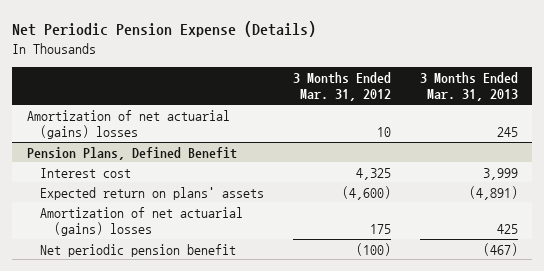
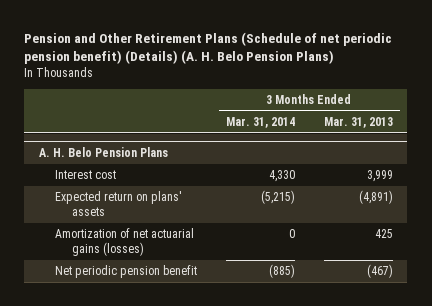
- Net Periodic Pension Expense (Details)
+ Pension and Other Retirement Plans (Schedule of net periodic pension benefit) (Details) (A. H. Belo Pension Plans)
- | 3 Months Ended Mar. 31, 2012 | 3 Months Ended Mar. 31, 2013
+ | 3 Months Ended Mar. 31, 2014 | 3 Months Ended Mar. 31, 2013
- Amortization of net actuarial (gains) losses | 10 | 245
- Pension Plans, Defined Benefit
+ A. H. Belo Pension Plans
- Amortization of net actuarial (gains) losses | 175 | 425
+ Amortization of net actuarial gains (losses) | 0 | 425

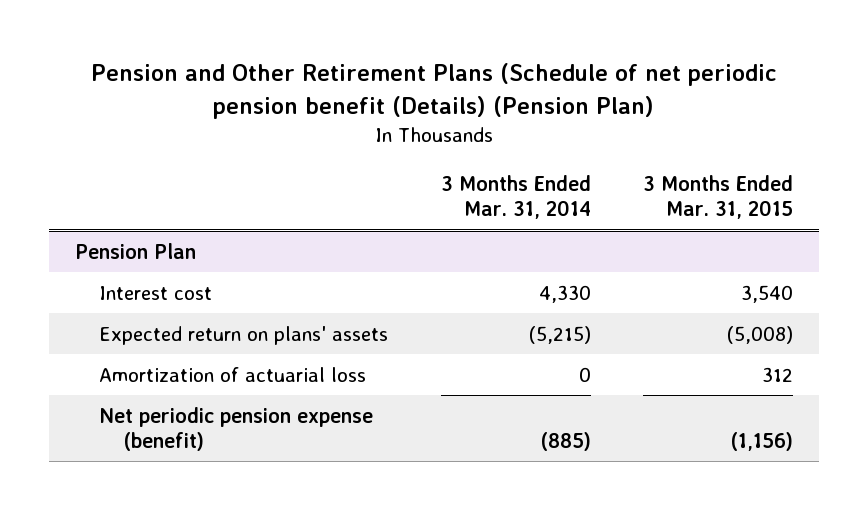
- Pension and Other Retirement Plans (Schedule of net periodic pension benefit) (Details) (A. H. Belo Pension Plans)
+ Pension and Other Retirement Plans (Schedule of net periodic pension benefit (Details) (Pension Plan)
- | 3 Months Ended Mar. 31, 2014 | 3 Months Ended Mar. 31, 2013
+ | 3 Months Ended Mar. 31, 2014 | 3 Months Ended Mar. 31, 2015
- A. H. Belo Pension Plans
+ Pension Plan
- Amortization of net actuarial gains (losses) | 0 | 425
- Net periodic pension benefit | (885) | (467)
+ Amortization of actuarial loss | 0 | 312
+ Net periodic pension expense (benefit) | (885) | (1,156)

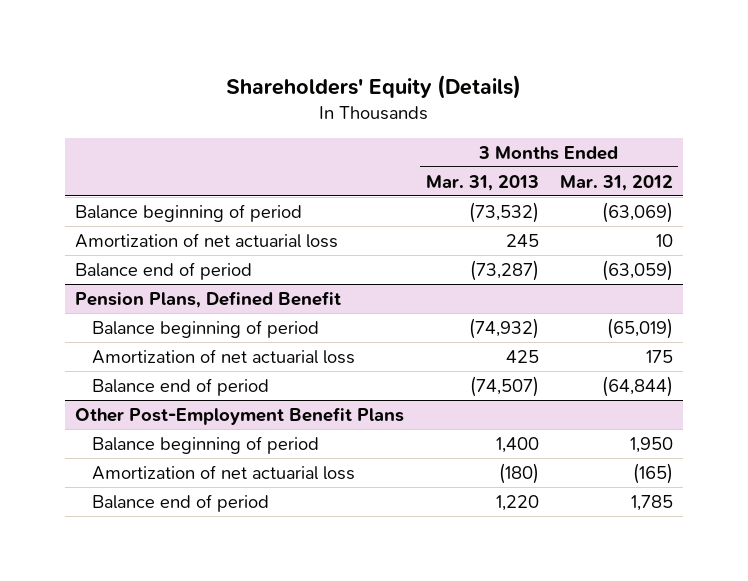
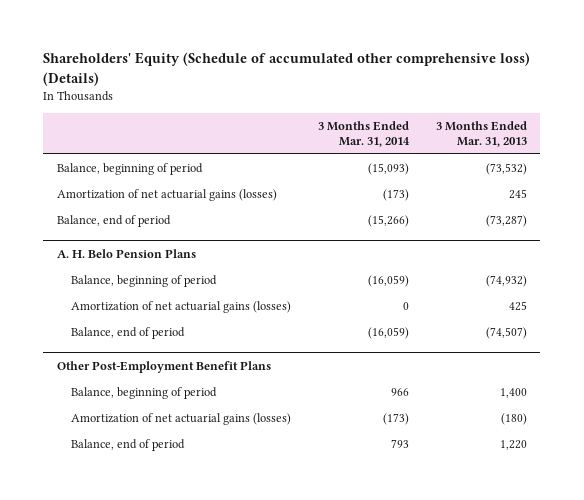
- Shareholders' Equity (Details)
+ Shareholders' Equity (Schedule of accumulated other comprehensive loss) (Details)
- | 3 Months Ended Mar. 31, 2013 | 3 Months Ended Mar. 31, 2012
+ | 3 Months Ended Mar. 31, 2014 | 3 Months Ended Mar. 31, 2013
- Balance beginning of period | (73,532) | (63,069)
- Amortization of net actuarial loss | 245 | 10
- Balance end of period | (73,287) | (63,059)
- Pension Plans, Defined Benefit
- Balance beginning of period | (74,932) | (65,019)
- Amortization of net actuarial loss | 425 | 175
- Balance end of period | (74,507) | (64,844)
+ Balance, beginning of period | (15,093) | (73,532)
+ Amortization of net actuarial gains (losses) | (173) | 245
+ Balance, end of period | (15,266) | (73,287)
+ A. H. Belo Pension Plans
+ Balance, beginning of period | (16,059) | (74,932)
+ Amortization of net actuarial gains (losses) | 0 | 425
+ Balance, end of period | (16,059) | (74,507)
@ Other Post-Employment Benefit Plans
- Balance beginning of period | 1,400 | 1,950
- Amortization of net actuarial loss | (180) | (165)
- Balance end of period | 1,220 | 1,785
+ Balance, beginning of period | 966 | 1,400
+ Amortization of net actuarial gains (losses) | (173) | (180)
+ Balance, end of period | 793 | 1,220

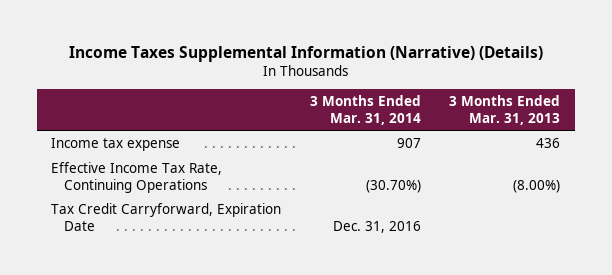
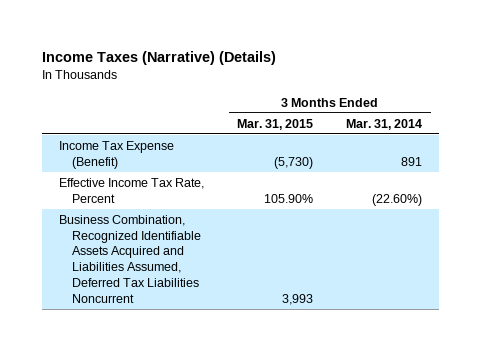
- Income Taxes Supplemental Information (Narrative) (Details)
+ Income Taxes (Narrative) (Details)
- | 3 Months Ended Mar. 31, 2014 | 3 Months Ended Mar. 31, 2013
+ | 3 Months Ended Mar. 31, 2015 | 3 Months Ended Mar. 31, 2014
- Income tax expense | 907 | 436
- Effective Income Tax Rate, Continuing Operations | (30.70%) | (8.00%)
- Tax Credit Carryforward, Expiration Date | Dec. 31, 2016 |
+ Income Tax Expense (Benefit) | (5,730) | 891
+ Effective Income Tax Rate, Percent | 105.90% | (22.60%)
+ Business Combination, Recognized Identifiable Assets Acquired and Liabilities Assumed, Deferred Tax Liabilities Noncurrent | 3,993 |

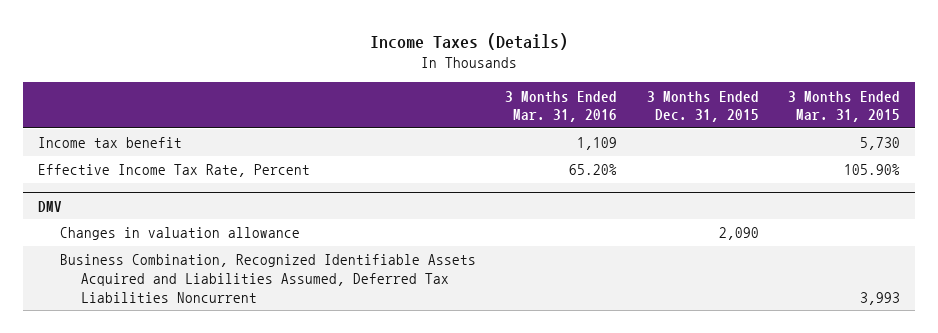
- Income Taxes (Narrative) (Details)
+ Income Taxes (Details)
- | 3 Months Ended Mar. 31, 2015 | 3 Months Ended Mar. 31, 2014
+ | 3 Months Ended Mar. 31, 2016 | 3 Months Ended Dec. 31, 2015 | 3 Months Ended Mar. 31, 2015
- Income Tax Expense (Benefit) | (5,730) | 891
+ Income tax benefit | 1,109 | | 5,730
+ DMV
+ Changes in valuation allowance | | 2,090 |

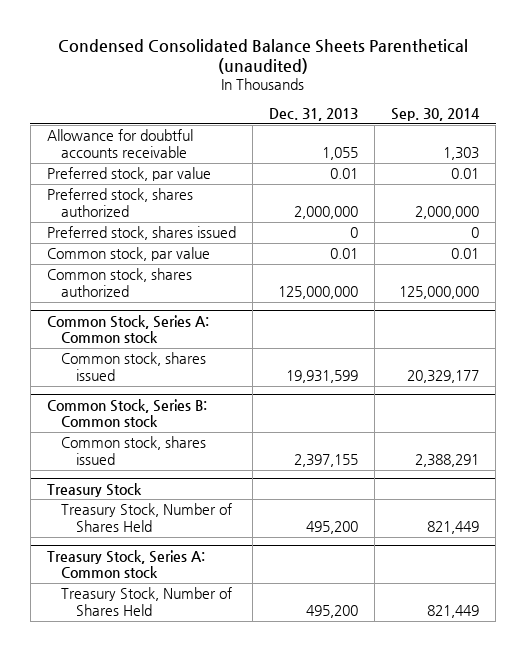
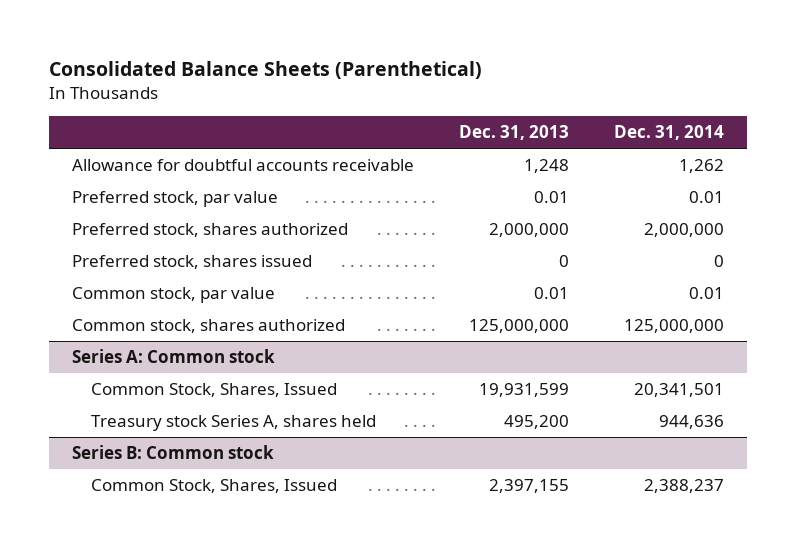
- Condensed Consolidated Balance Sheets Parenthetical (unaudited)
+ Consolidated Balance Sheets (Parenthetical)
- | Dec. 31, 2013 | Sep. 30, 2014
+ | Dec. 31, 2013 | Dec. 31, 2014
- Allowance for doubtful accounts receivable | 1,055 | 1,303
+ Allowance for doubtful accounts receivable | 1,248 | 1,262
- Common Stock, Series A: Common stock
- Common stock, shares issued | 19,931,599 | 20,329,177
- Common Stock, Series B: Common stock
- Common stock, shares issued | 2,397,155 | 2,388,291
- Treasury Stock
- Treasury Stock, Number of Shares Held | 495,200 | 821,449
- Treasury Stock, Series A: Common stock
- Treasury Stock, Number of Shares Held | 495,200 | 821,449
+ Series A: Common stock
+ Common Stock, Shares, Issued | 19,931,599 | 20,341,501
+ Treasury stock Series A, shares held | 495,200 | 944,636
+ Series B: Common stock
+ Common Stock, Shares, Issued | 2,397,155 | 2,388,237

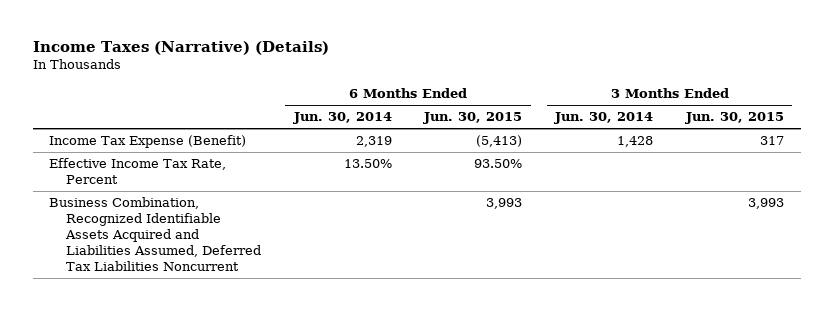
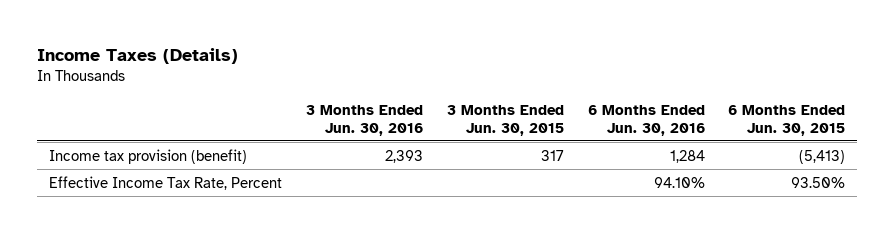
- Income Taxes (Narrative) (Details)
+ Income Taxes (Details)
- | 6 Months Ended Jun. 30, 2014 | 6 Months Ended Jun. 30, 2015 | 3 Months Ended Jun. 30, 2014 | 3 Months Ended Jun. 30, 2015
+ | 3 Months Ended Jun. 30, 2016 | 3 Months Ended Jun. 30, 2015 | 6 Months Ended Jun. 30, 2016 | 6 Months Ended Jun. 30, 2015
- Income Tax Expense (Benefit) | 2,319 | (5,413) | 1,428 | 317
+ Income tax provision (benefit) | 2,393 | 317 | 1,284 | (5,413)
- Business Combination, Recognized Identifiable Assets Acquired and Liabilities Assumed, Deferred Tax Liabilities Noncurrent | | 3,993 | | 3,993

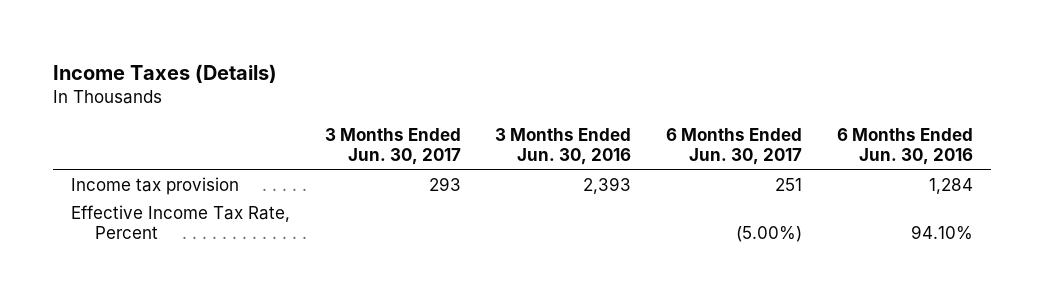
- | 3 Months Ended Jun. 30, 2016 | 3 Months Ended Jun. 30, 2015 | 6 Months Ended Jun. 30, 2016 | 6 Months Ended Jun. 30, 2015
+ | 3 Months Ended Jun. 30, 2017 | 3 Months Ended Jun. 30, 2016 | 6 Months Ended Jun. 30, 2017 | 6 Months Ended Jun. 30, 2016
- Income tax provision (benefit) | 2,393 | 317 | 1,284 | (5,413)
+ Income tax provision | 293 | 2,393 | 251 | 1,284

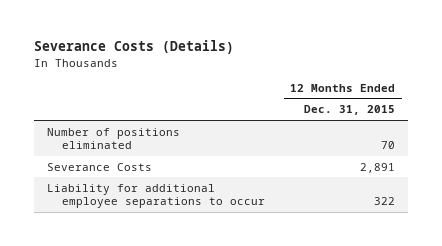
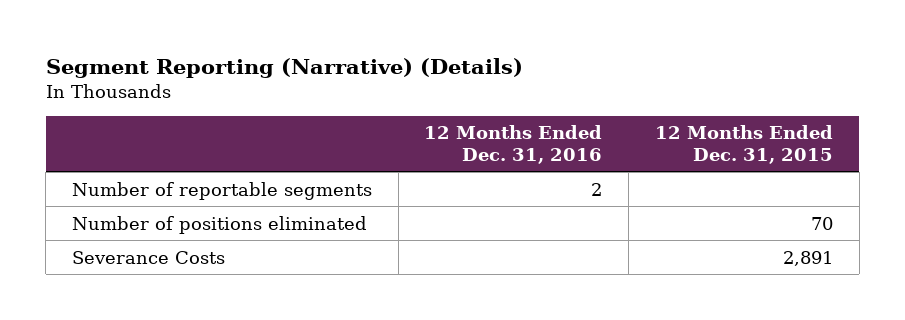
- Severance Costs (Details)
+ Segment Reporting (Narrative) (Details)
- | 12 Months Ended Dec. 31, 2015
+ | 12 Months Ended Dec. 31, 2016 | 12 Months Ended Dec. 31, 2015
+ Number of reportable segments | 2 |
- Liability for additional employee separations to occur | 322

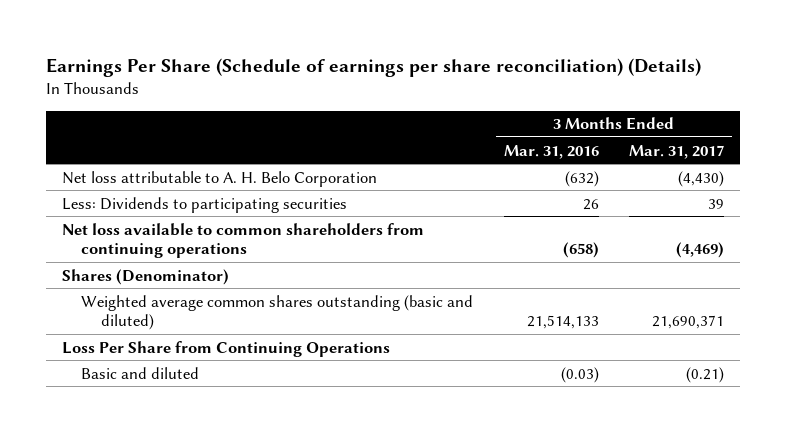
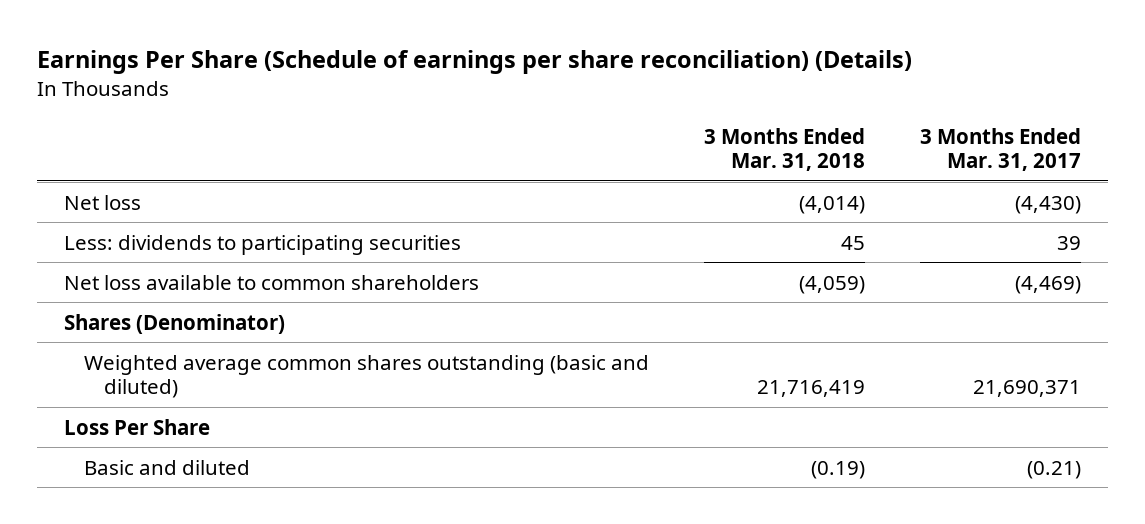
- | 3 Months Ended Mar. 31, 2016 | 3 Months Ended Mar. 31, 2017
+ | 3 Months Ended Mar. 31, 2018 | 3 Months Ended Mar. 31, 2017
- Net loss attributable to A. H. Belo Corporation | (632) | (4,430)
- Less: Dividends to participating securities | 26 | 39
- Net loss available to common shareholders from continuing operations | (658) | (4,469)
+ Net loss | (4,014) | (4,430)
+ Less: dividends to participating securities | 45 | 39
+ Net loss available to common shareholders | (4,059) | (4,469)
- Loss Per Share from Continuing Operations
+ Loss Per Share

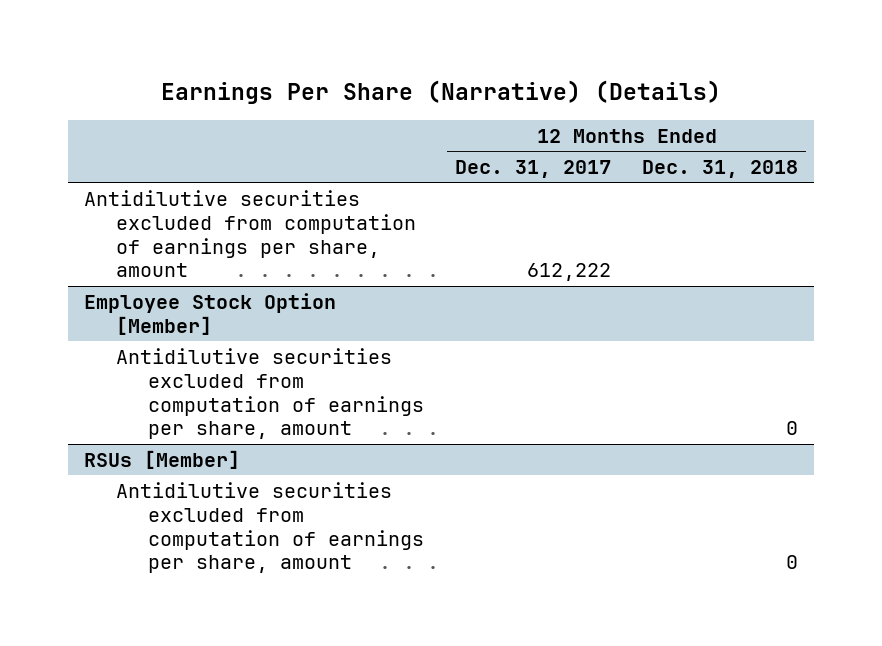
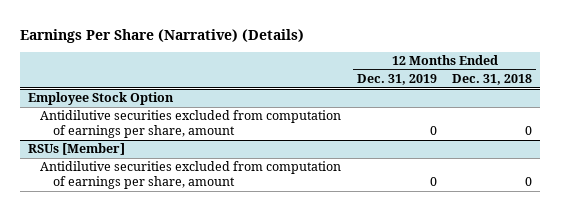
- | 12 Months Ended Dec. 31, 2017 | 12 Months Ended Dec. 31, 2018
+ | 12 Months Ended Dec. 31, 2019 | 12 Months Ended Dec. 31, 2018
- Antidilutive securities excluded from computation of earnings per share, amount | 612,222 |
- Employee Stock Option [Member]
+ Employee Stock Option

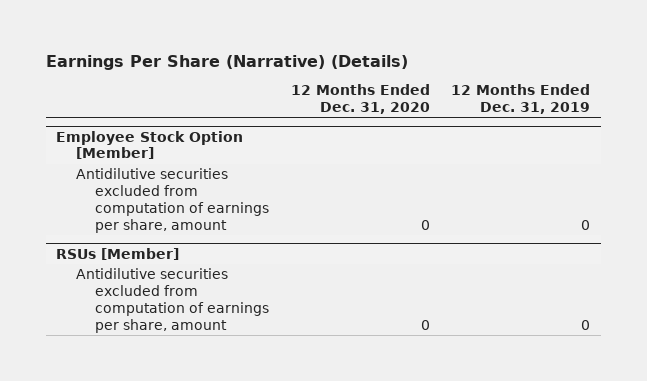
- | 12 Months Ended Dec. 31, 2019 | 12 Months Ended Dec. 31, 2018
+ | 12 Months Ended Dec. 31, 2020 | 12 Months Ended Dec. 31, 2019
- Employee Stock Option
+ Employee Stock Option [Member]

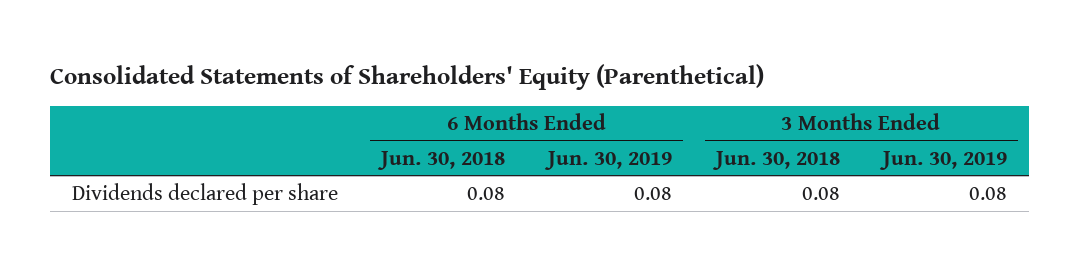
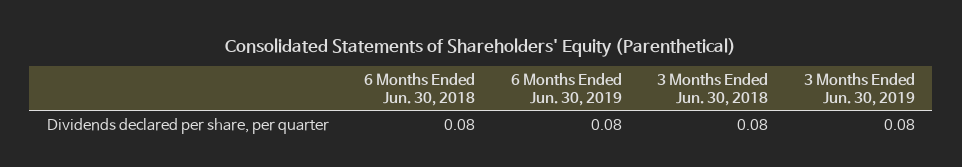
- Dividends declared per share | 0.08 | 0.08 | 0.08 | 0.08
+ Dividends declared per share, per quarter | 0.08 | 0.08 | 0.08 | 0.08

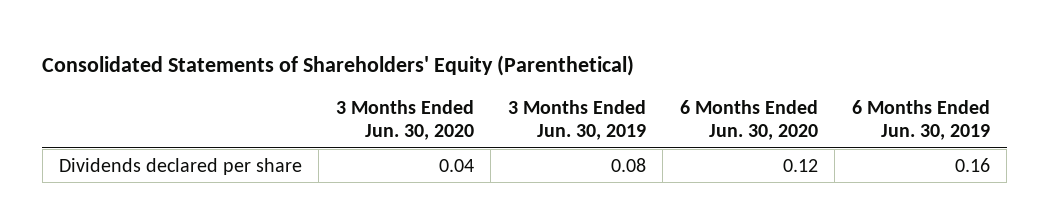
- | 6 Months Ended Jun. 30, 2018 | 6 Months Ended Jun. 30, 2019 | 3 Months Ended Jun. 30, 2018 | 3 Months Ended Jun. 30, 2019
+ | 3 Months Ended Jun. 30, 2020 | 3 Months Ended Jun. 30, 2019 | 6 Months Ended Jun. 30, 2020 | 6 Months Ended Jun. 30, 2019
- Dividends declared per share, per quarter | 0.08 | 0.08 | 0.08 | 0.08
+ Dividends declared per share | 0.04 | 0.08 | 0.12 | 0.16

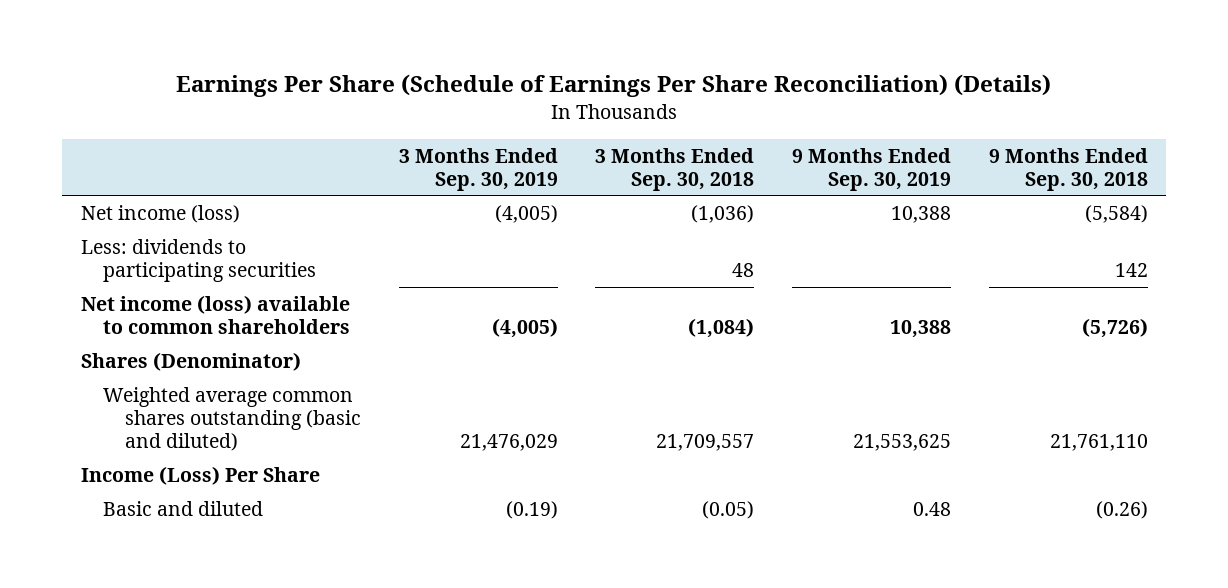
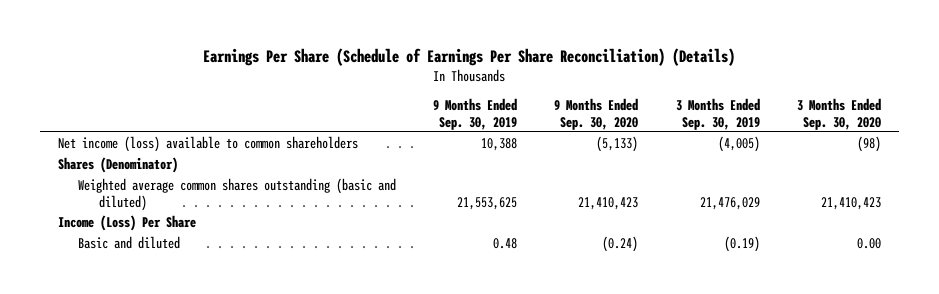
- | 3 Months Ended Sep. 30, 2019 | 3 Months Ended Sep. 30, 2018 | 9 Months Ended Sep. 30, 2019 | 9 Months Ended Sep. 30, 2018
+ | 9 Months Ended Sep. 30, 2019 | 9 Months Ended Sep. 30, 2020 | 3 Months Ended Sep. 30, 2019 | 3 Months Ended Sep. 30, 2020
- Net income (loss) | (4,005) | (1,036) | 10,388 | (5,584)
- Less: dividends to participating securities | | 48 | | 142

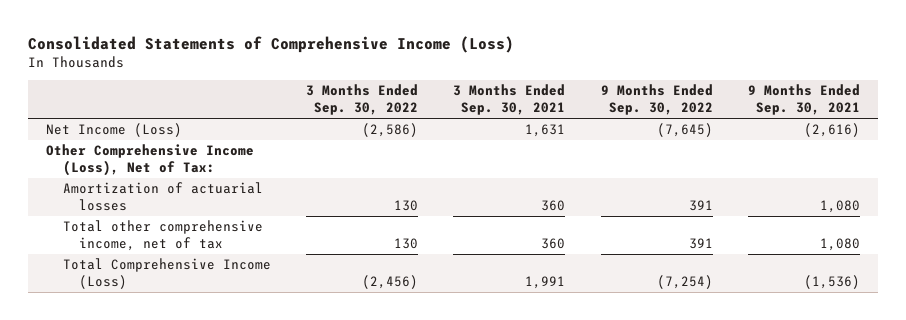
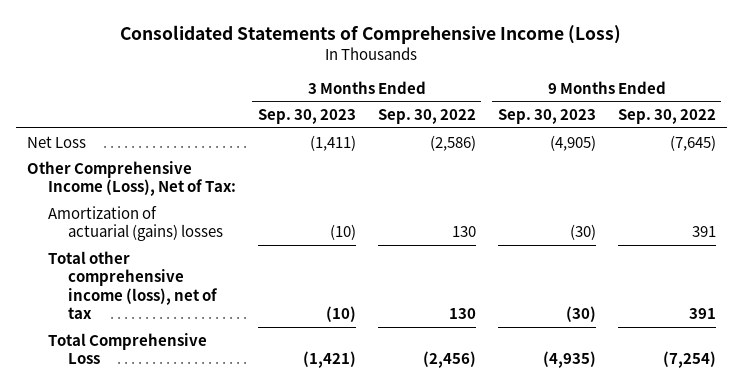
- | 3 Months Ended Sep. 30, 2022 | 3 Months Ended Sep. 30, 2021 | 9 Months Ended Sep. 30, 2022 | 9 Months Ended Sep. 30, 2021
+ | 3 Months Ended Sep. 30, 2023 | 3 Months Ended Sep. 30, 2022 | 9 Months Ended Sep. 30, 2023 | 9 Months Ended Sep. 30, 2022
- Net Income (Loss) | (2,586) | 1,631 | (7,645) | (2,616)
+ Net Loss | (1,411) | (2,586) | (4,905) | (7,645)
- Amortization of actuarial losses | 130 | 360 | 391 | 1,080
- Total other comprehensive income, net of tax | 130 | 360 | 391 | 1,080
- Total Comprehensive Income (Loss) | (2,456) | 1,991 | (7,254) | (1,536)
+ Amortization of actuarial (gains) losses | (10) | 130 | (30) | 391
+ Total other comprehensive income (loss), net of tax | (10) | 130 | (30) | 391
+ Total Comprehensive Loss | (1,421) | (2,456) | (4,935) | (7,254)

